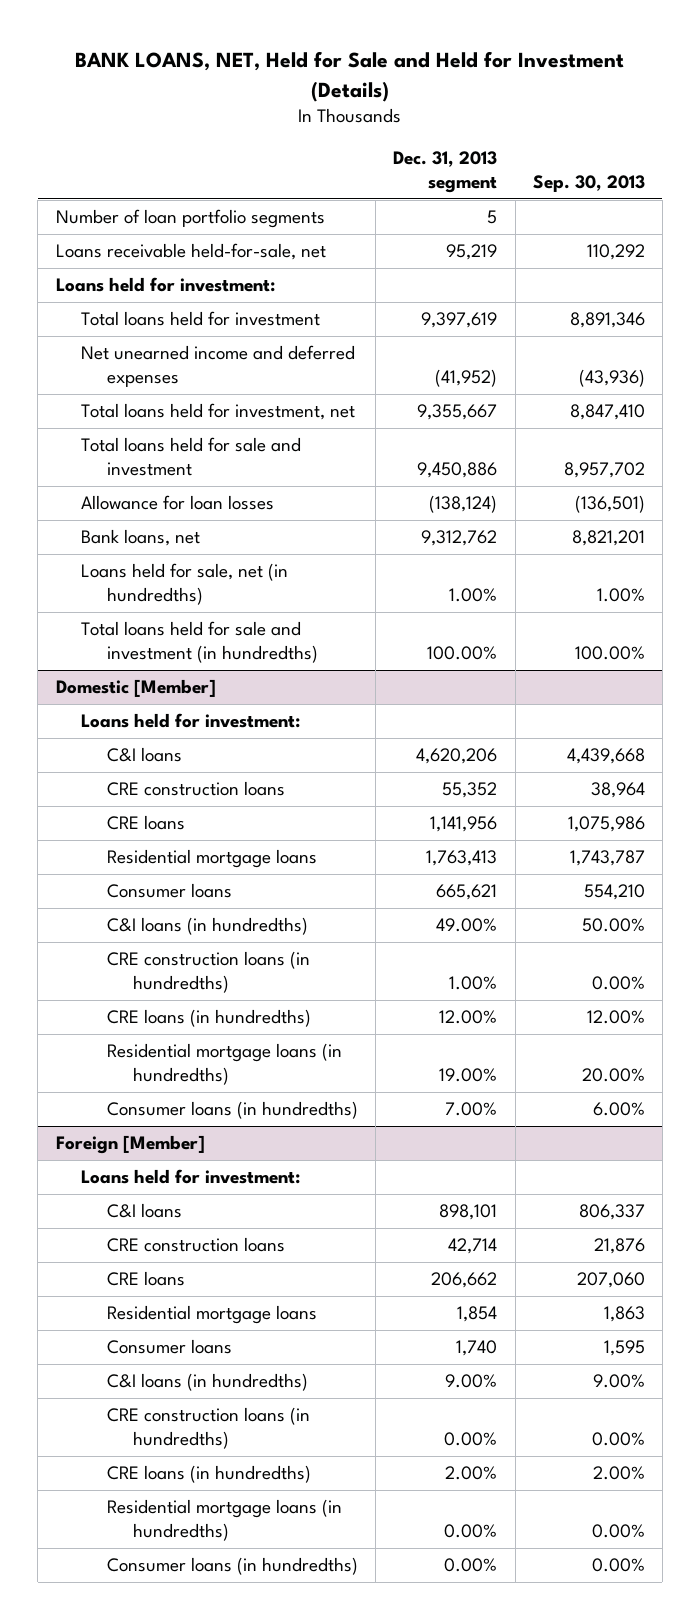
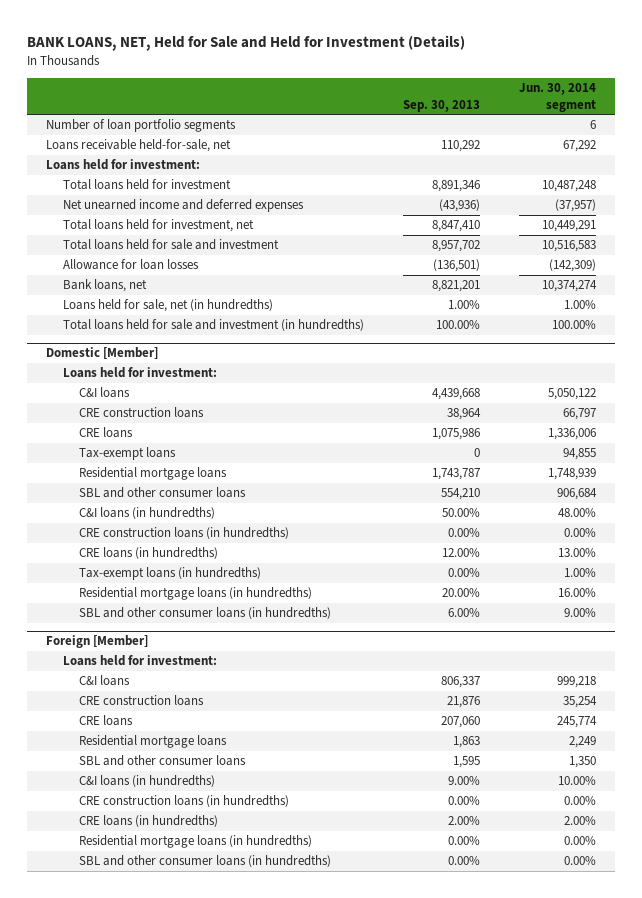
- | Dec. 31, 2013 segment | Sep. 30, 2013
+ | Sep. 30, 2013 | Jun. 30, 2014 segment
@ Domestic [Member]
+ Tax-exempt loans | 0 | 94,855
- Consumer loans | 665,621 | 554,210
+ SBL and other consumer loans | 554,210 | 906,684
+ Tax-exempt loans (in hundredths) | 0.00% | 1.00%
- Consumer loans (in hundredths) | 7.00% | 6.00%
+ SBL and other consumer loans (in hundredths) | 6.00% | 9.00%
@ Foreign [Member]
- Consumer loans | 1,740 | 1,595
+ SBL and other consumer loans | 1,595 | 1,350
- Consumer loans (in hundredths) | 0.00% | 0.00%
+ SBL and other consumer loans (in hundredths) | 0.00% | 0.00%

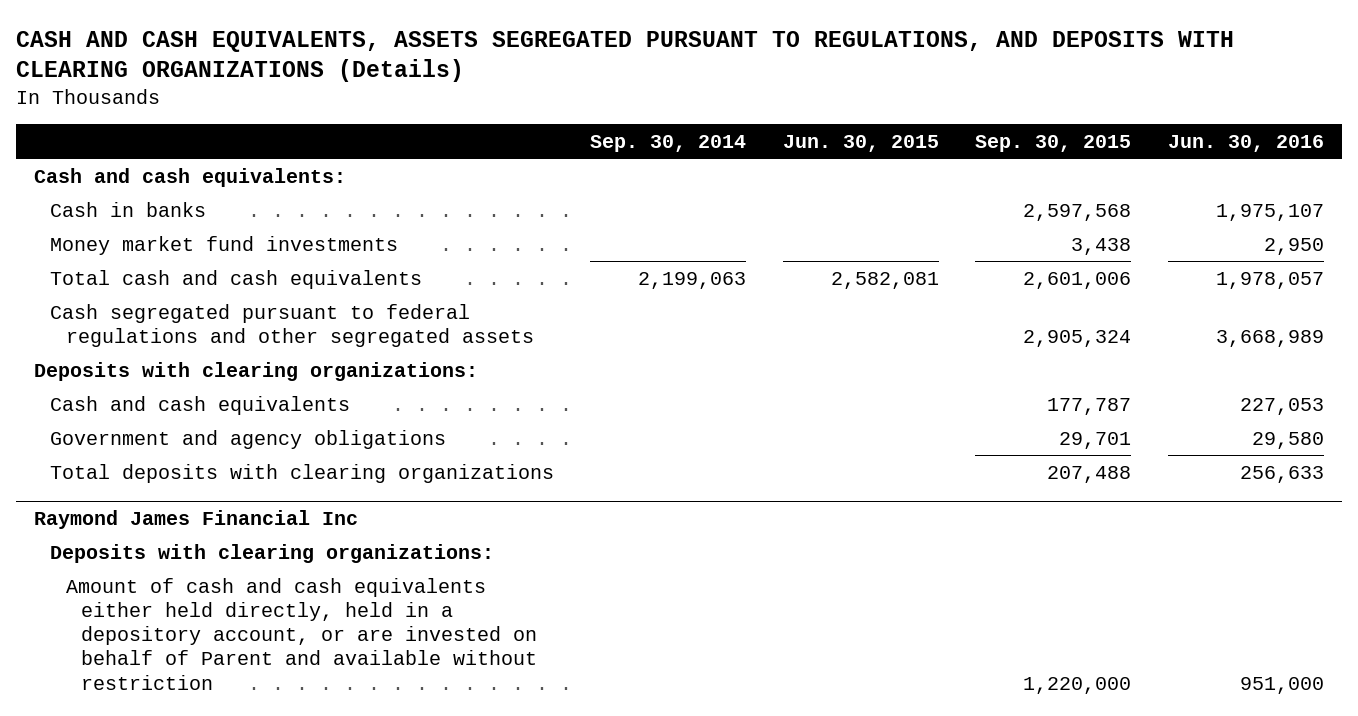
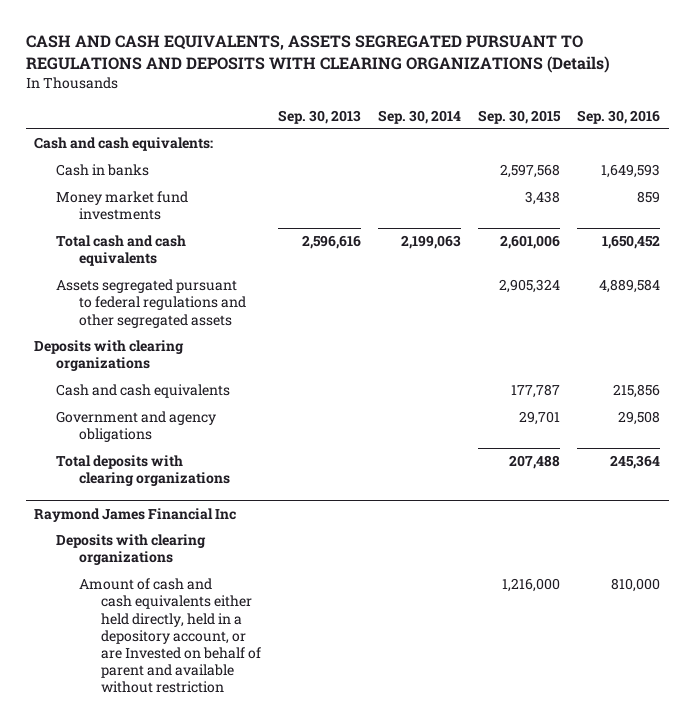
- CASH AND CASH EQUIVALENTS, ASSETS SEGREGATED PURSUANT TO REGULATIONS, AND DEPOSITS WITH CLEARING ORGANIZATIONS (Details)
+ CASH AND CASH EQUIVALENTS, ASSETS SEGREGATED PURSUANT TO REGULATIONS AND DEPOSITS WITH CLEARING ORGANIZATIONS (Details)
- | Sep. 30, 2014 | Jun. 30, 2015 | Sep. 30, 2015 | Jun. 30, 2016
+ | Sep. 30, 2013 | Sep. 30, 2014 | Sep. 30, 2015 | Sep. 30, 2016
- Cash segregated pursuant to federal regulations and other segregated assets | | | 2,905,324 | 3,668,989
- Deposits with clearing organizations:
+ Assets segregated pursuant to federal regulations and other segregated assets | | | 2,905,324 | 4,889,584
+ Deposits with clearing organizations
@ Raymond James Financial Inc
- Deposits with clearing organizations:
- Amount of cash and cash equivalents either held directly, held in a depository account, or are invested on behalf of Parent and available without restriction | | | 1,220,000 | 951,000
+ Deposits with clearing organizations
+ Amount of cash and cash equivalents either held directly, held in a depository account, or are Invested on behalf of parent and available without restriction | | | 1,216,000 | 810,000

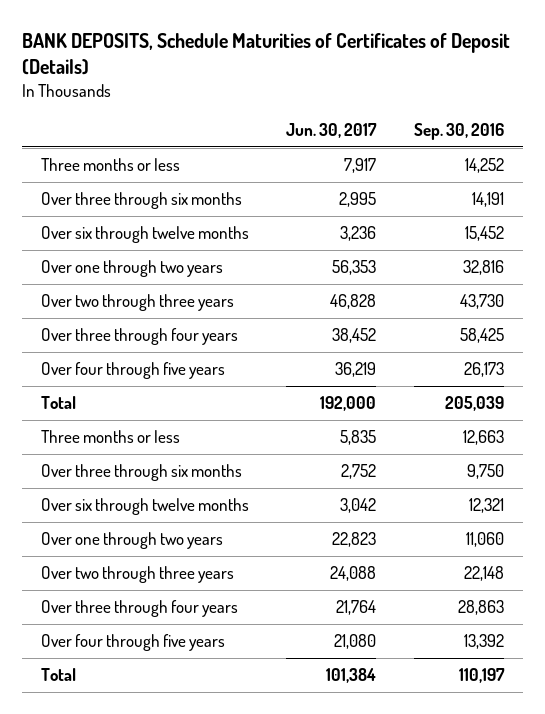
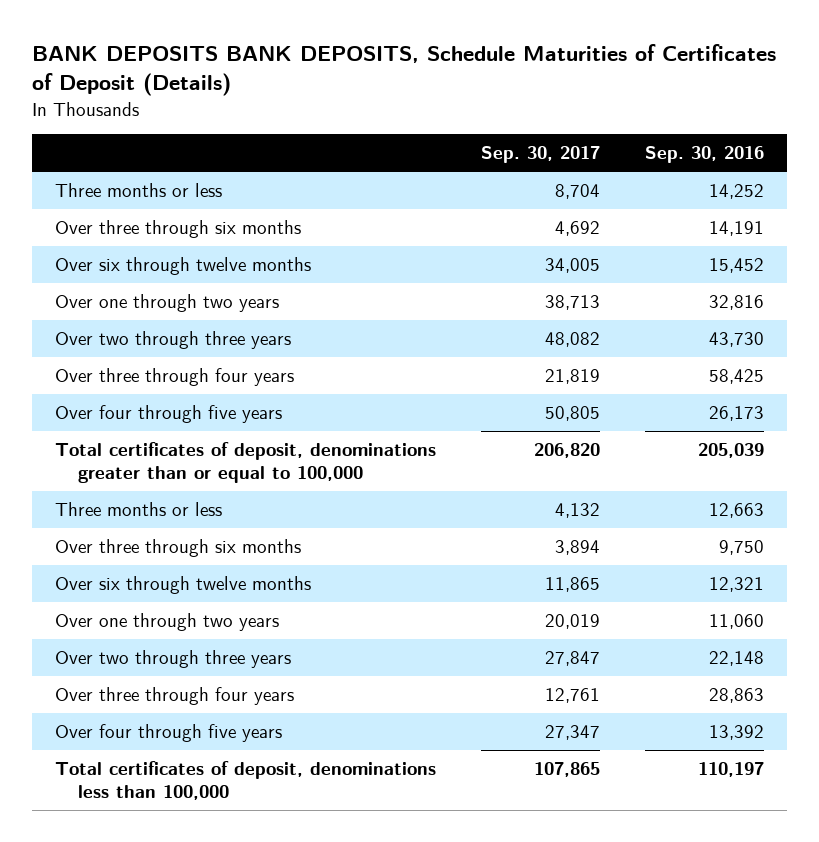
- BANK DEPOSITS, Schedule Maturities of Certificates of Deposit (Details)
+ BANK DEPOSITS BANK DEPOSITS, Schedule Maturities of Certificates of Deposit (Details)
- | Jun. 30, 2017 | Sep. 30, 2016
+ | Sep. 30, 2017 | Sep. 30, 2016
- Total | 192,000 | 205,039
+ Total certificates of deposit, denominations greater than or equal to 100,000 | 206,820 | 205,039
- Total | 101,384 | 110,197
+ Total certificates of deposit, denominations less than 100,000 | 107,865 | 110,197

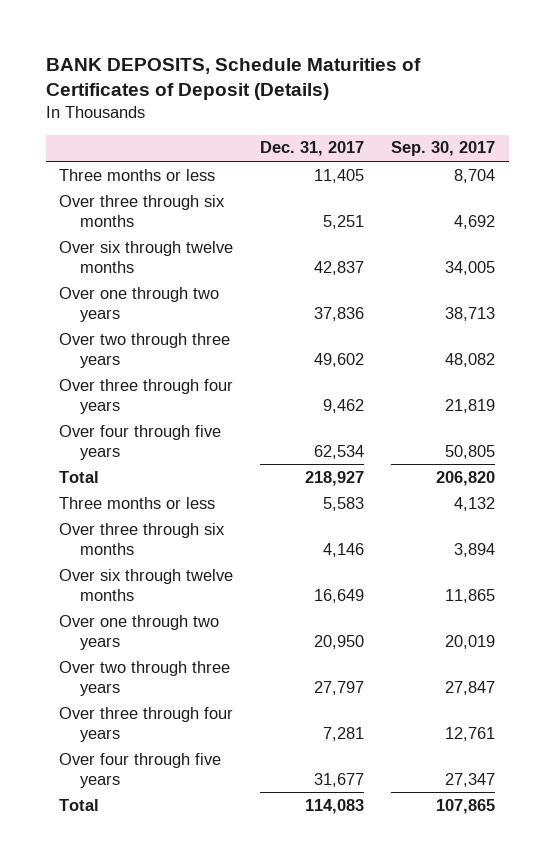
- BANK DEPOSITS BANK DEPOSITS, Schedule Maturities of Certificates of Deposit (Details)
+ BANK DEPOSITS, Schedule Maturities of Certificates of Deposit (Details)
- | Sep. 30, 2017 | Sep. 30, 2016
+ | Dec. 31, 2017 | Sep. 30, 2017
- Total certificates of deposit, denominations greater than or equal to 100,000 | 206,820 | 205,039
+ Total | 218,927 | 206,820
- Total certificates of deposit, denominations less than 100,000 | 107,865 | 110,197
+ Total | 114,083 | 107,865

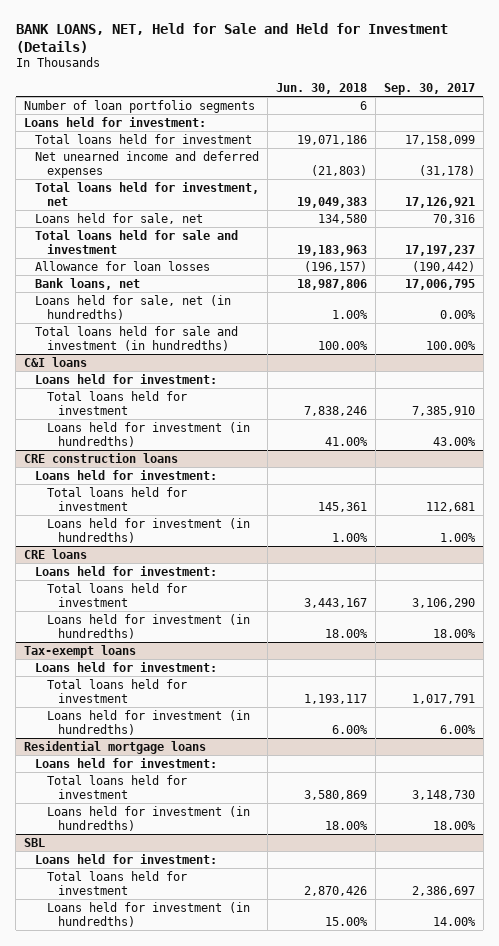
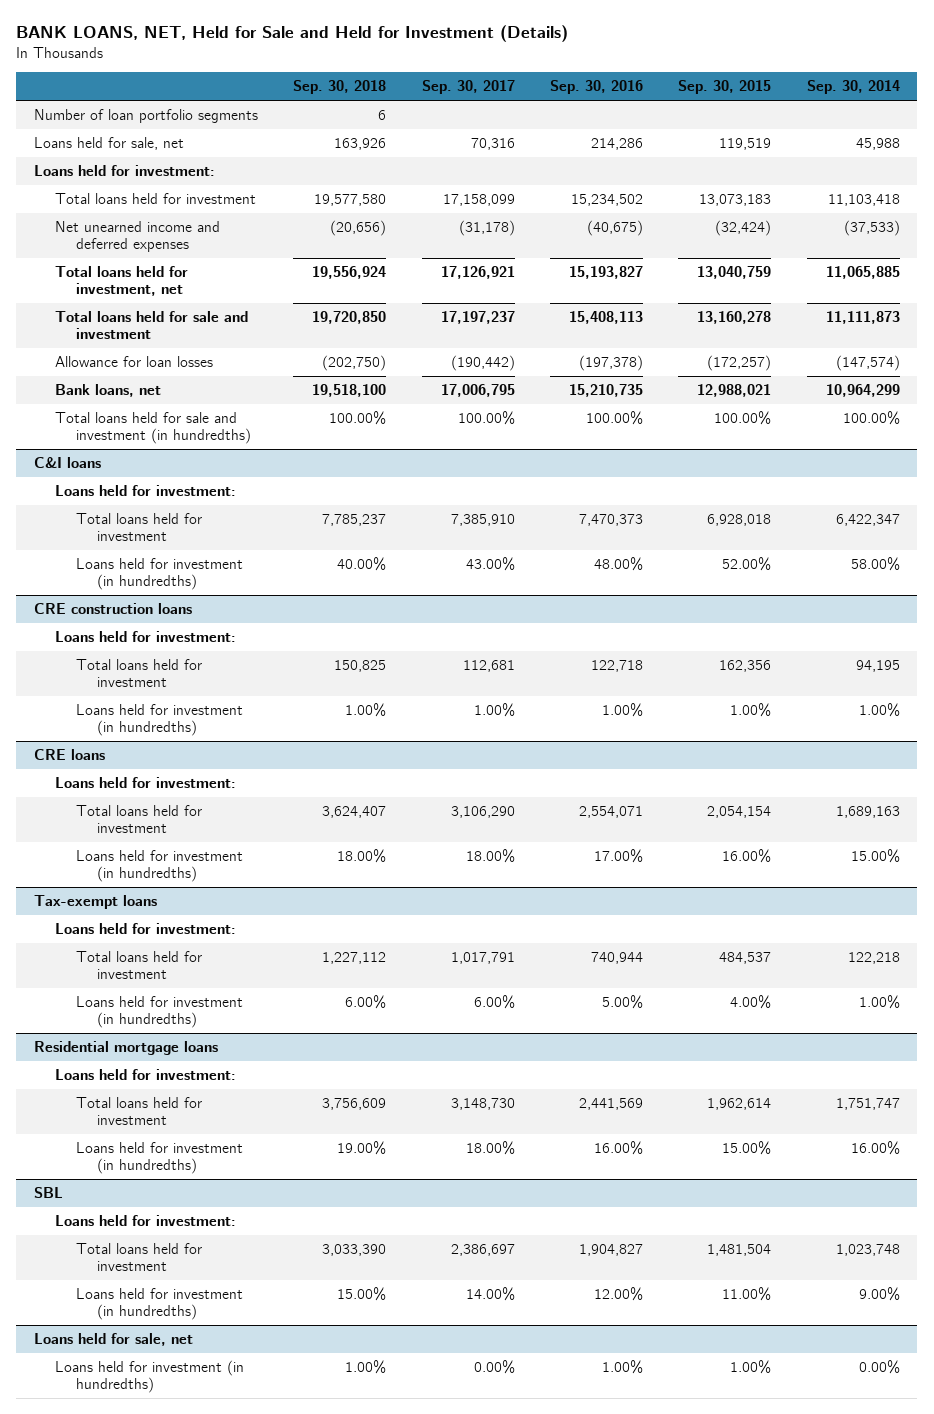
- | Jun. 30, 2018 | Sep. 30, 2017
+ | Sep. 30, 2018 | Sep. 30, 2017 | Sep. 30, 2016 | Sep. 30, 2015 | Sep. 30, 2014
moved up: Loans held for sale, net | 163,926 | 70,316 | 214,286 | 119,519 | 45,988
- Loans held for sale, net (in hundredths) | 1.00% | 0.00%
+ Loans held for sale, net
+ Loans held for investment (in hundredths) | 1.00% | 0.00% | 1.00% | 1.00% | 0.00%

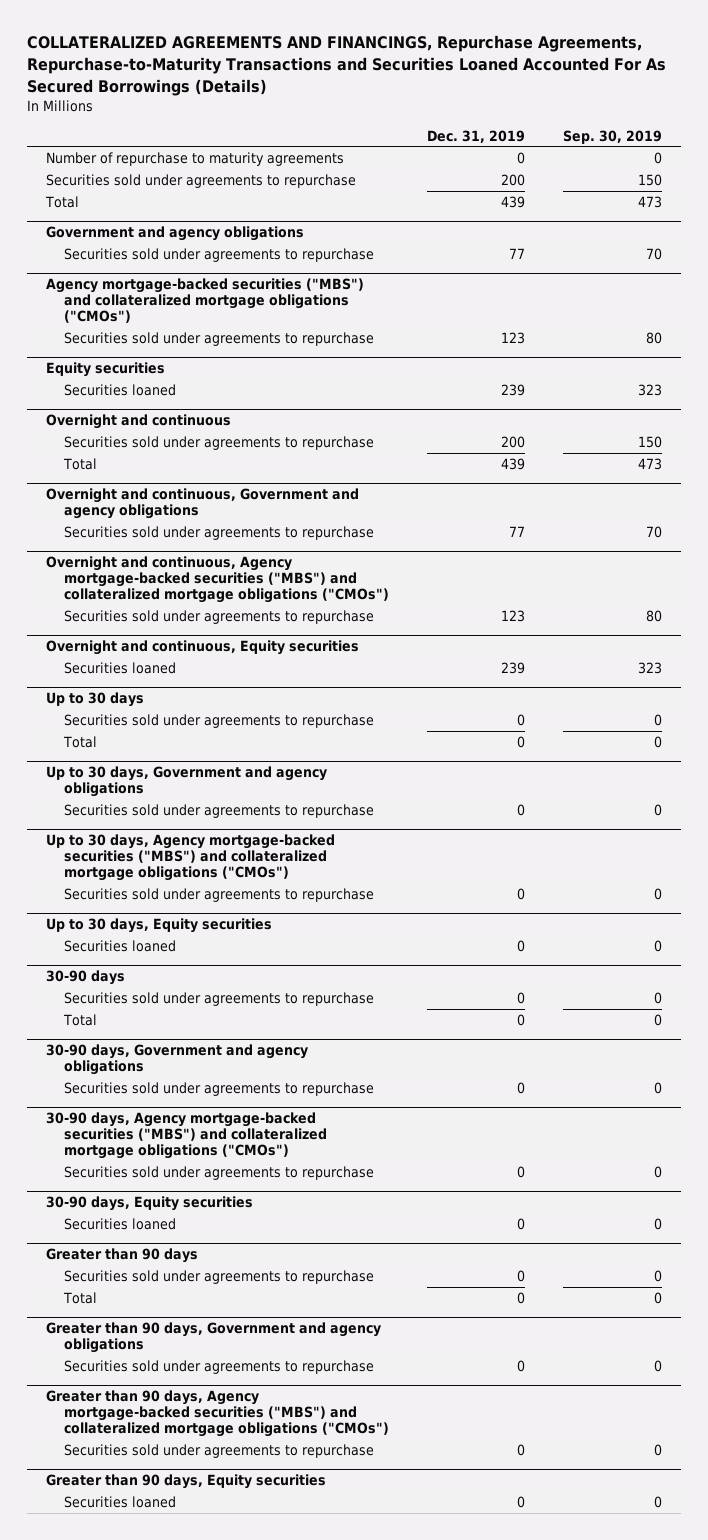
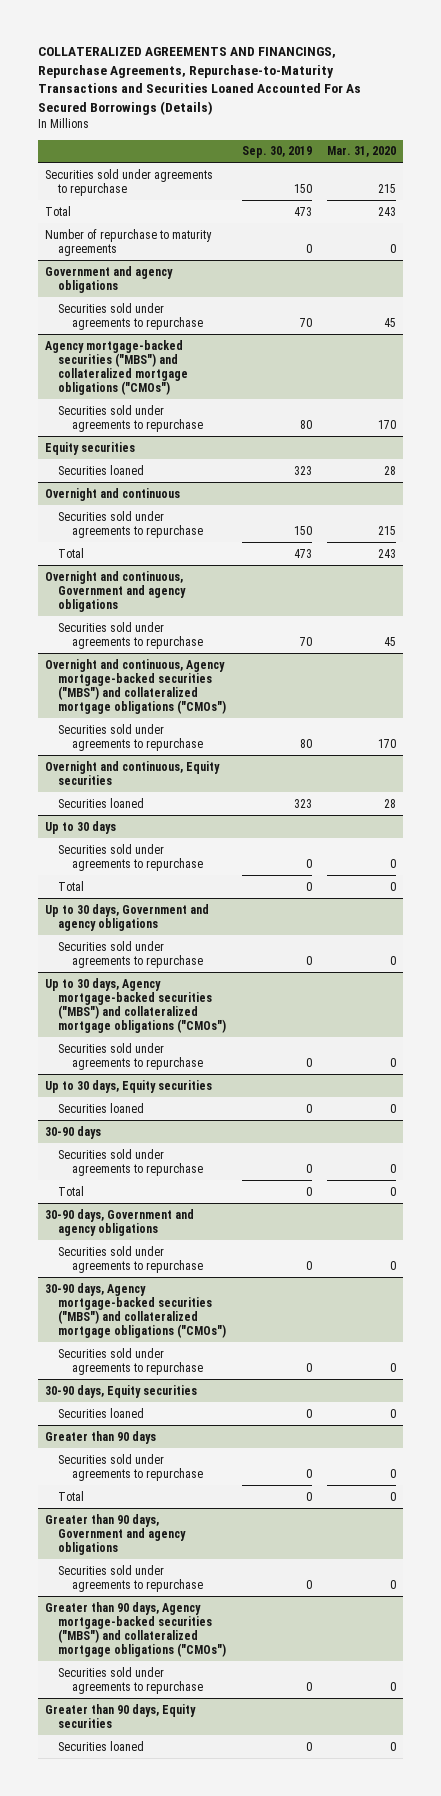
- | Dec. 31, 2019 | Sep. 30, 2019
+ | Sep. 30, 2019 | Mar. 31, 2020
moved down: Number of repurchase to maturity agreements | 0 | 0

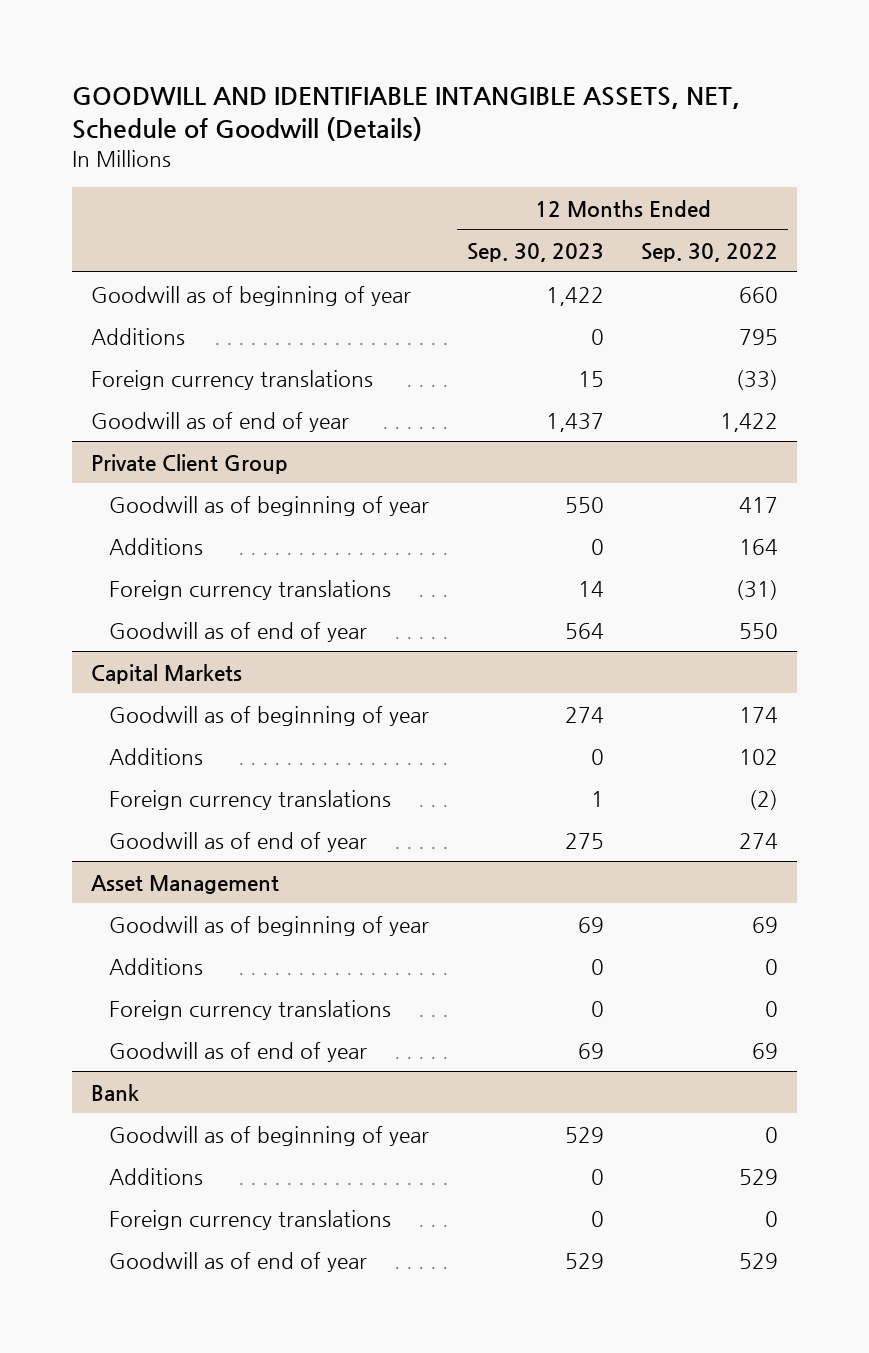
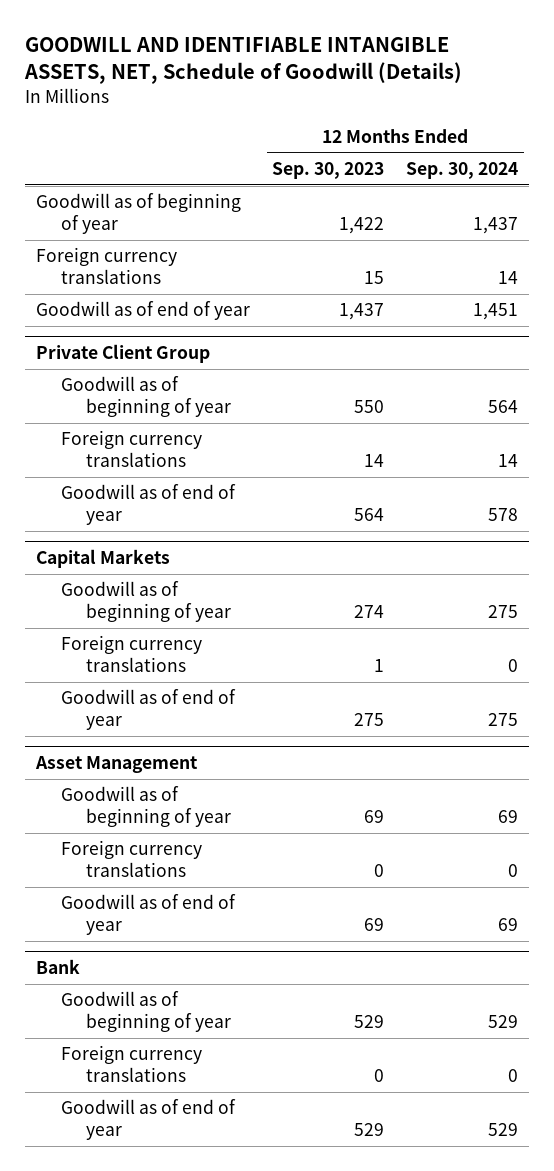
- | 12 Months Ended Sep. 30, 2023 | 12 Months Ended Sep. 30, 2022
+ | 12 Months Ended Sep. 30, 2023 | 12 Months Ended Sep. 30, 2024
- Additions | 0 | 795
@ Private Client Group
- Additions | 0 | 164
@ Capital Markets
- Additions | 0 | 102
@ Asset Management
- Additions | 0 | 0
@ Bank
- Additions | 0 | 529

